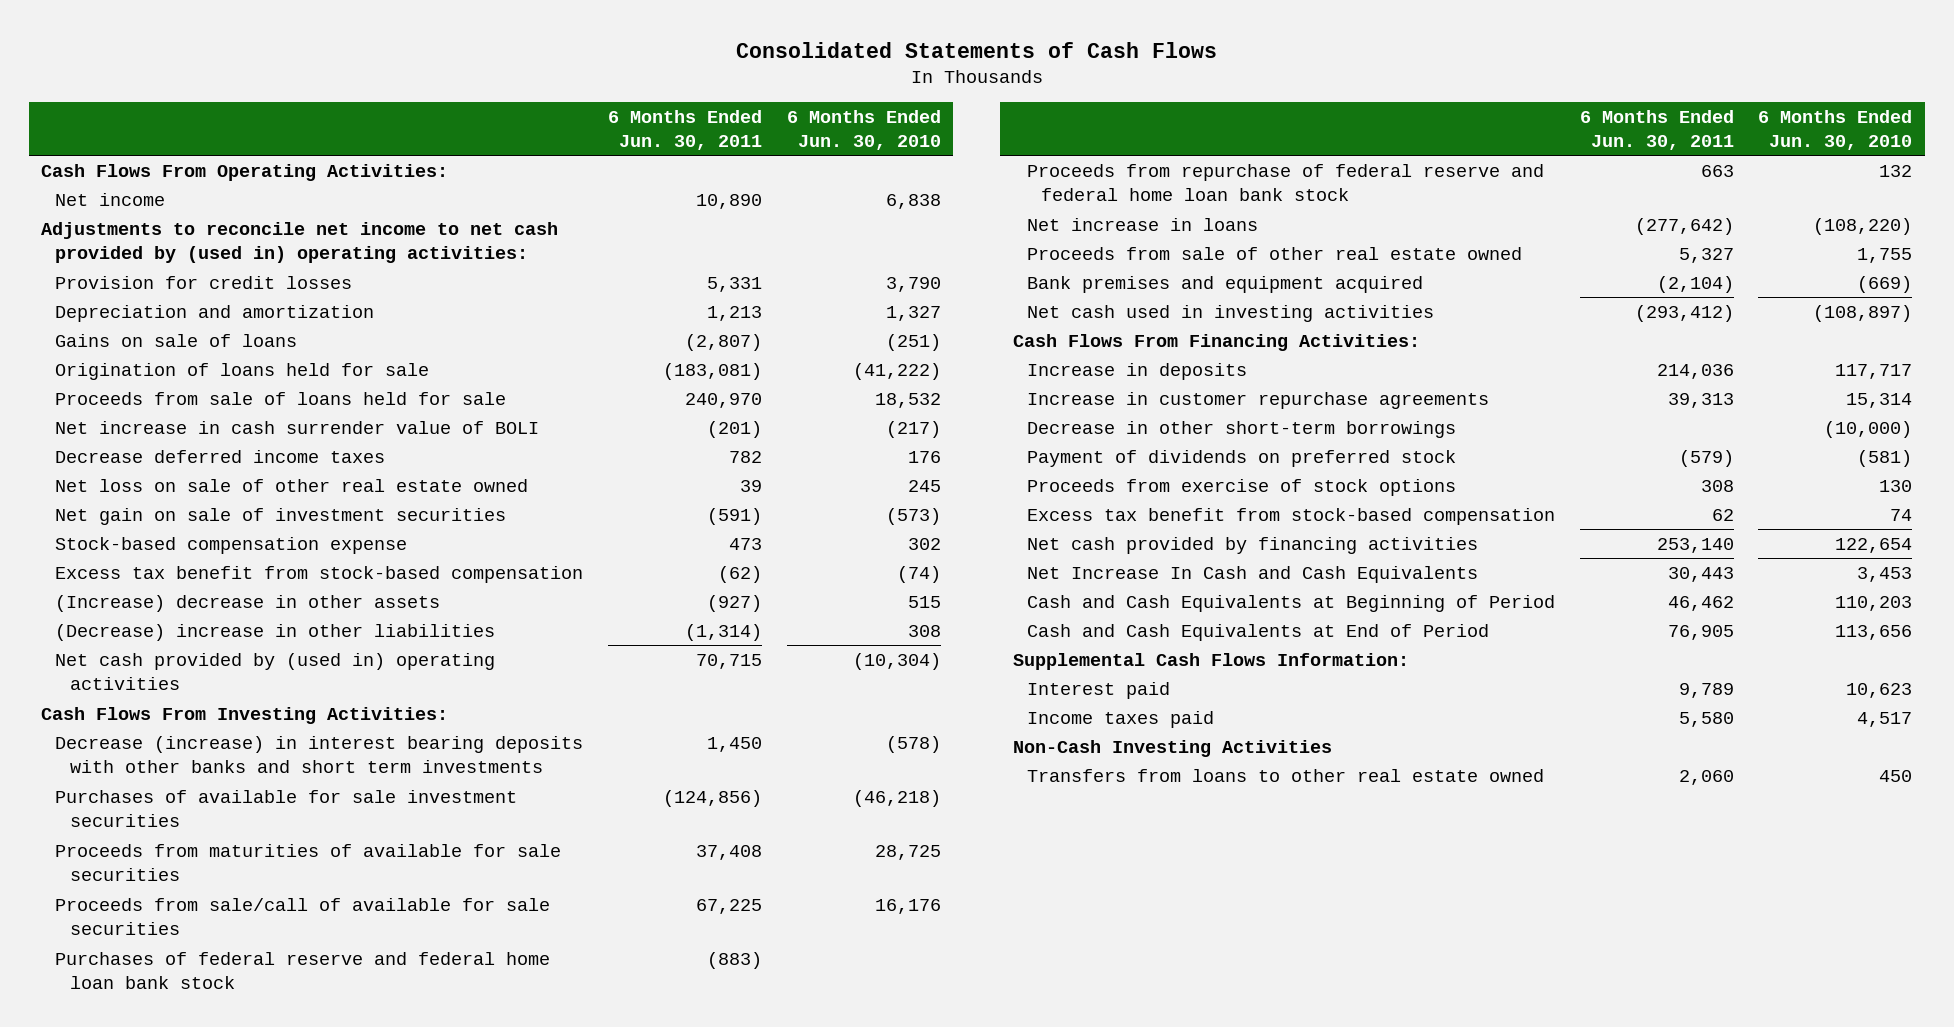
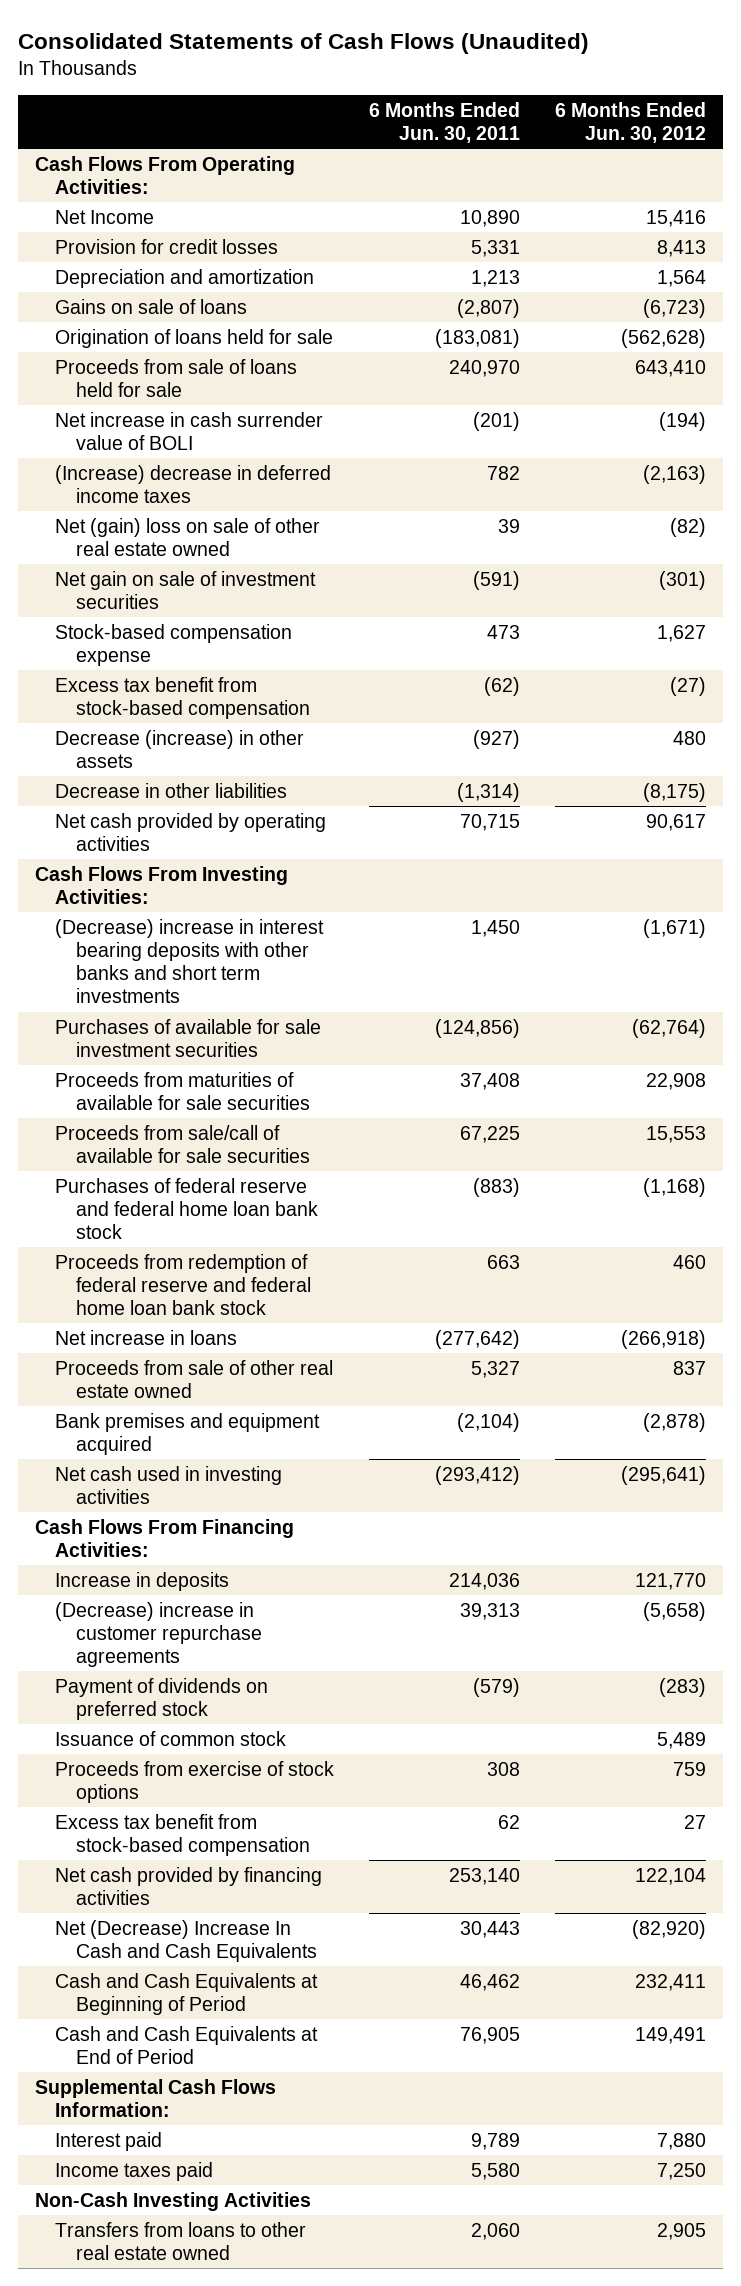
- Consolidated Statements of Cash Flows
+ Consolidated Statements of Cash Flows (Unaudited)
- | 6 Months Ended Jun. 30, 2011 | 6 Months Ended Jun. 30, 2010
+ | 6 Months Ended Jun. 30, 2011 | 6 Months Ended Jun. 30, 2012
- Net income | 10,890 | 6,838
- Adjustments to reconcile net income to net cash provided by (used in) operating activities:
+ Net Income | 10,890 | 15,416
- Decrease deferred income taxes | 782 | 176
- Net loss on sale of other real estate owned | 39 | 245
+ (Increase) decrease in deferred income taxes | 782 | (2,163)
+ Net (gain) loss on sale of other real estate owned | 39 | (82)
- (Increase) decrease in other assets | (927) | 515
- (Decrease) increase in other liabilities | (1,314) | 308
- Net cash provided by (used in) operating activities | 70,715 | (10,304)
+ Decrease (increase) in other assets | (927) | 480
+ Decrease in other liabilities | (1,314) | (8,175)
+ Net cash provided by operating activities | 70,715 | 90,617
- Decrease (increase) in interest bearing deposits with other banks and short term investments | 1,450 | (578)
+ (Decrease) increase in interest bearing deposits with other banks and short term investments | 1,450 | (1,671)
- Proceeds from repurchase of federal reserve and federal home loan bank stock | 663 | 132
+ Proceeds from redemption of federal reserve and federal home loan bank stock | 663 | 460
- Increase in customer repurchase agreements | 39,313 | 15,314
- Decrease in other short-term borrowings | | (10,000)
+ (Decrease) increase in customer repurchase agreements | 39,313 | (5,658)
+ Issuance of common stock | | 5,489
- Net Increase In Cash and Cash Equivalents | 30,443 | 3,453
+ Net (Decrease) Increase In Cash and Cash Equivalents | 30,443 | (82,920)

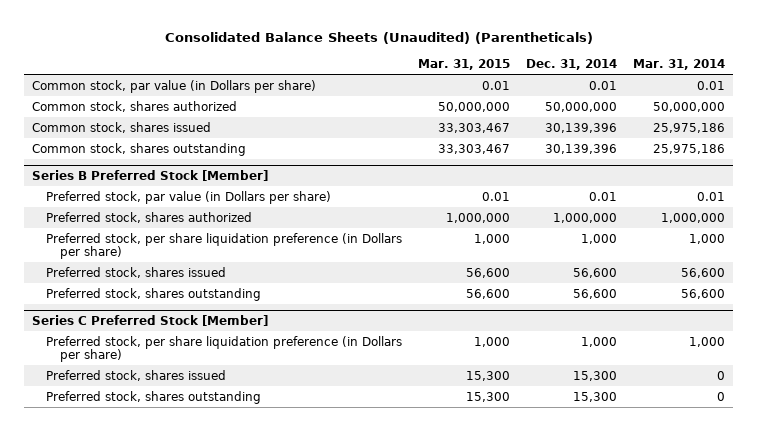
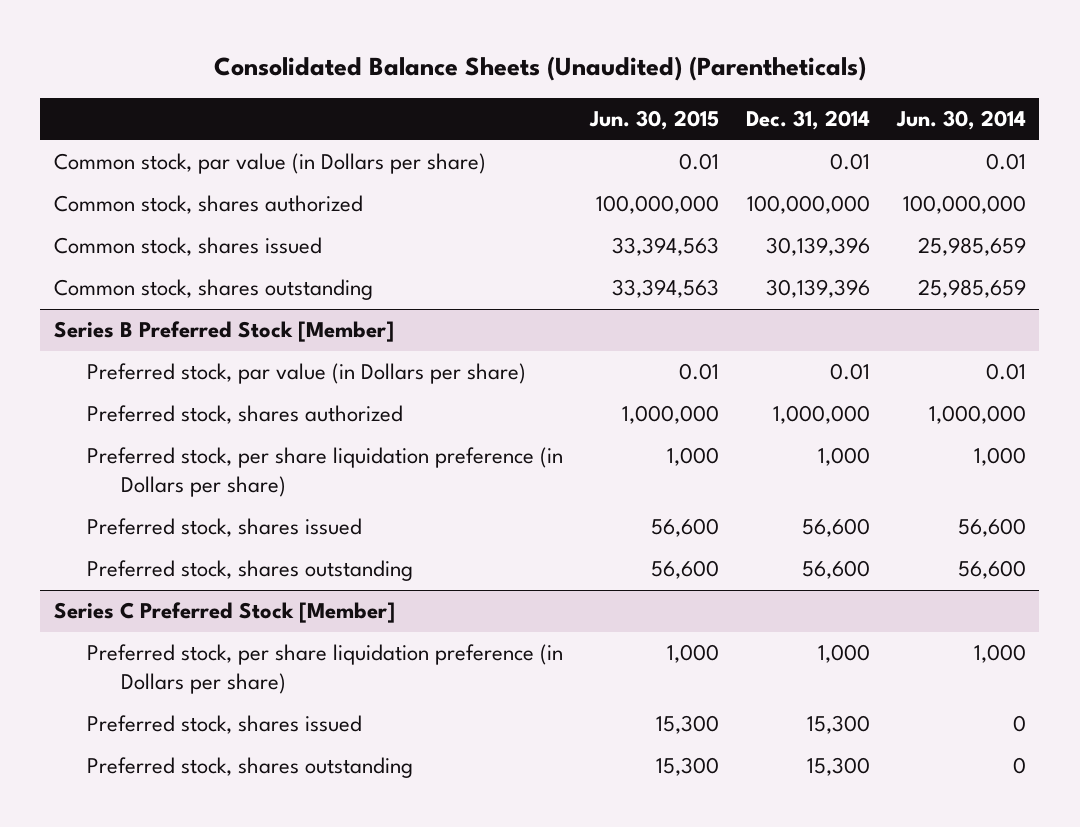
- | Mar. 31, 2015 | Dec. 31, 2014 | Mar. 31, 2014
+ | Jun. 30, 2015 | Dec. 31, 2014 | Jun. 30, 2014
- Common stock, shares authorized | 50,000,000 | 50,000,000 | 50,000,000
+ Common stock, shares authorized | 100,000,000 | 100,000,000 | 100,000,000

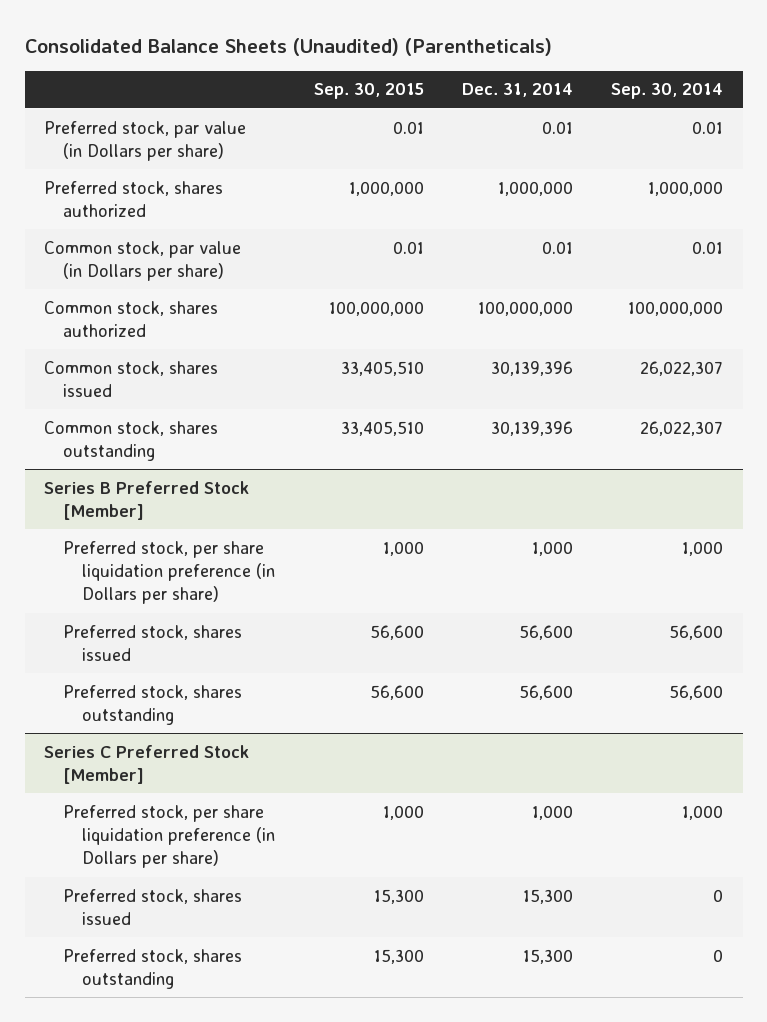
- | Jun. 30, 2015 | Dec. 31, 2014 | Jun. 30, 2014
+ | Sep. 30, 2015 | Dec. 31, 2014 | Sep. 30, 2014
+ Preferred stock, par value (in Dollars per share) | 0.01 | 0.01 | 0.01
+ Preferred stock, shares authorized | 1,000,000 | 1,000,000 | 1,000,000
@ Series B Preferred Stock [Member]
- Preferred stock, par value (in Dollars per share) | 0.01 | 0.01 | 0.01
- Preferred stock, shares authorized | 1,000,000 | 1,000,000 | 1,000,000

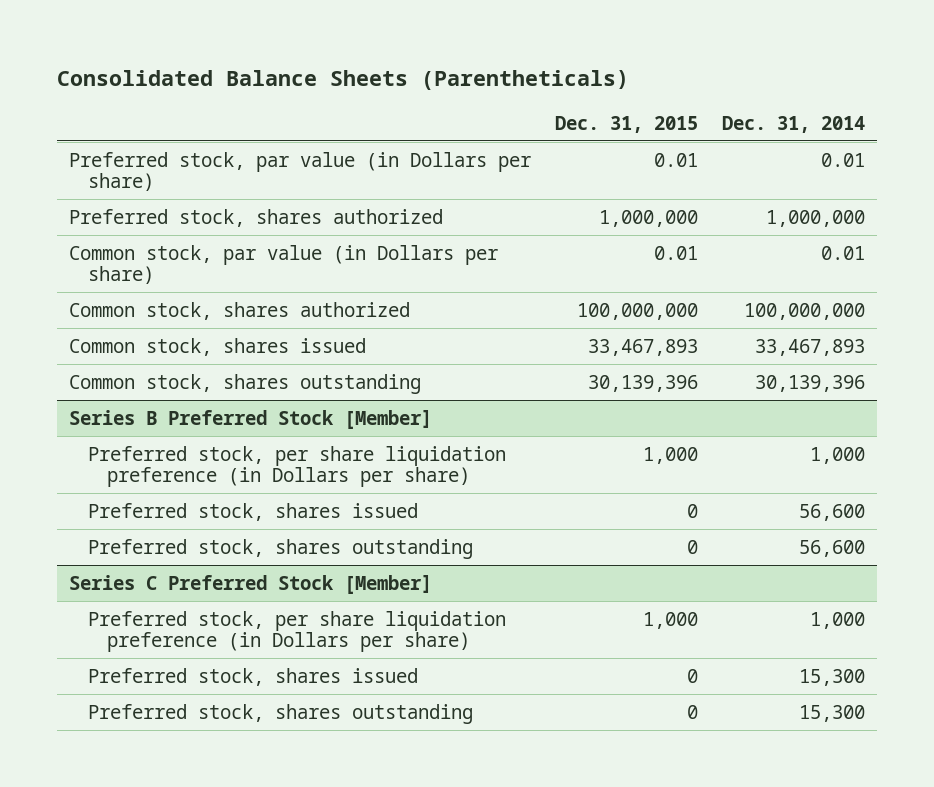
- Consolidated Balance Sheets (Unaudited) (Parentheticals)
+ Consolidated Balance Sheets (Parentheticals)
- | Sep. 30, 2015 | Dec. 31, 2014 | Sep. 30, 2014
+ | Dec. 31, 2015 | Dec. 31, 2014
- Common stock, shares issued | 33,405,510 | 30,139,396 | 26,022,307
+ Common stock, shares issued | 33,467,893 | 33,467,893

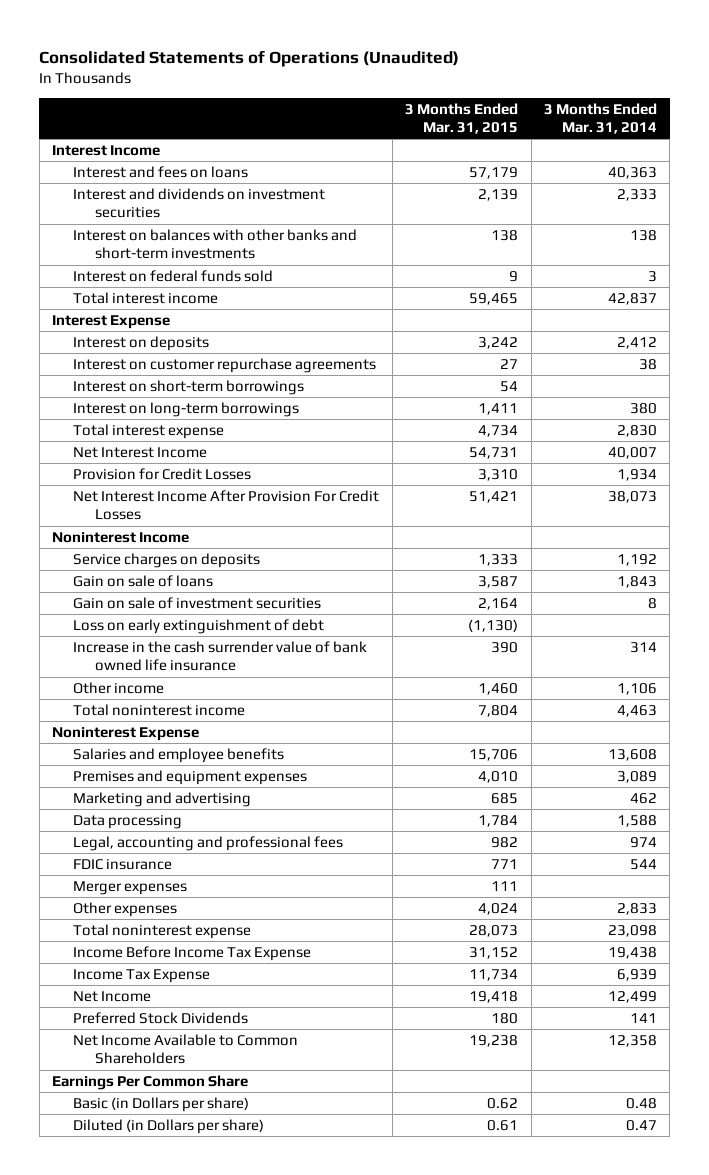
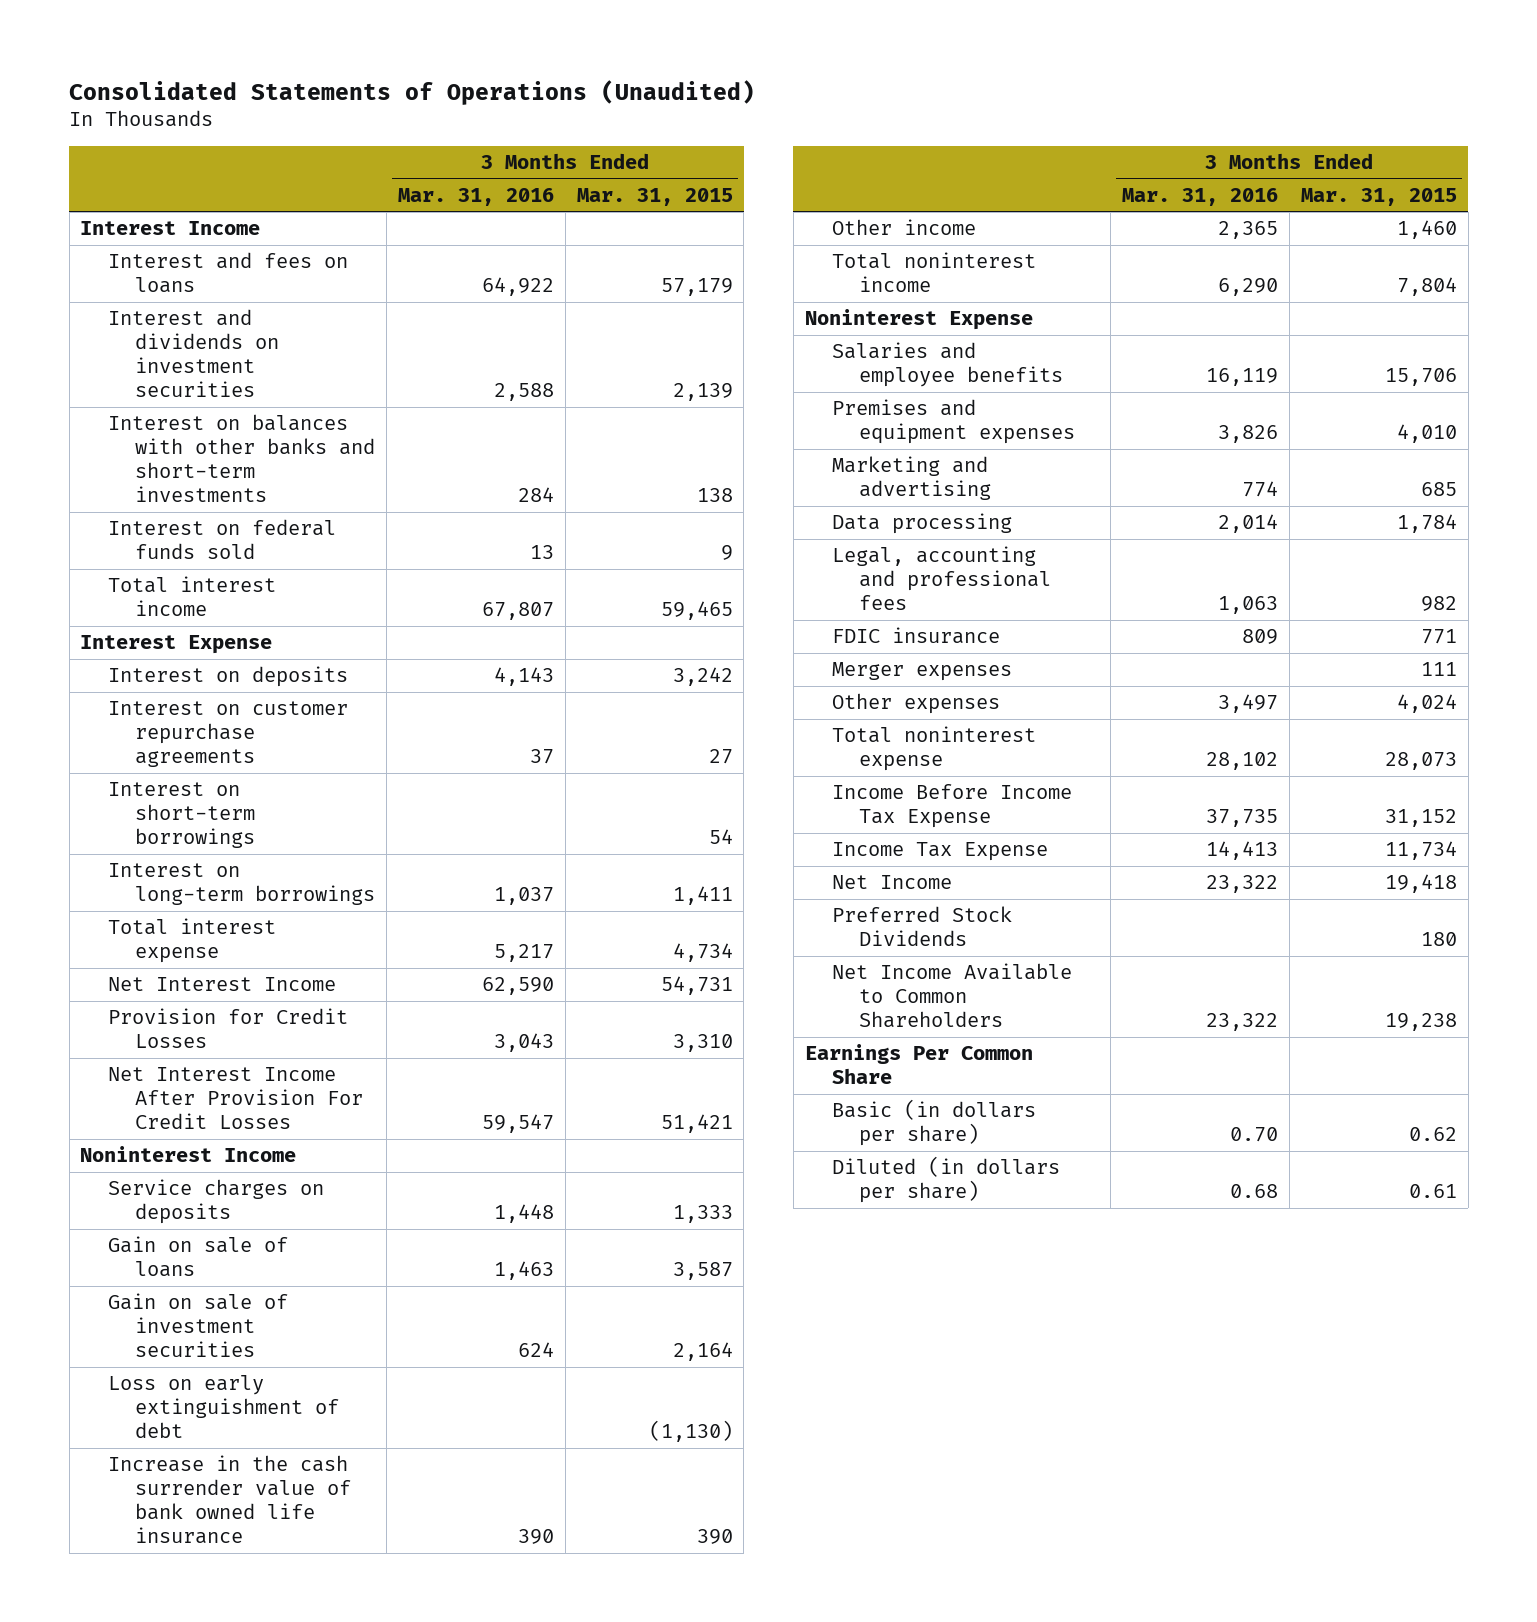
- | 3 Months Ended Mar. 31, 2015 | 3 Months Ended Mar. 31, 2014
+ | 3 Months Ended Mar. 31, 2016 | 3 Months Ended Mar. 31, 2015
- Basic (in Dollars per share) | 0.62 | 0.48
- Diluted (in Dollars per share) | 0.61 | 0.47
+ Basic (in dollars per share) | 0.70 | 0.62
+ Diluted (in dollars per share) | 0.68 | 0.61

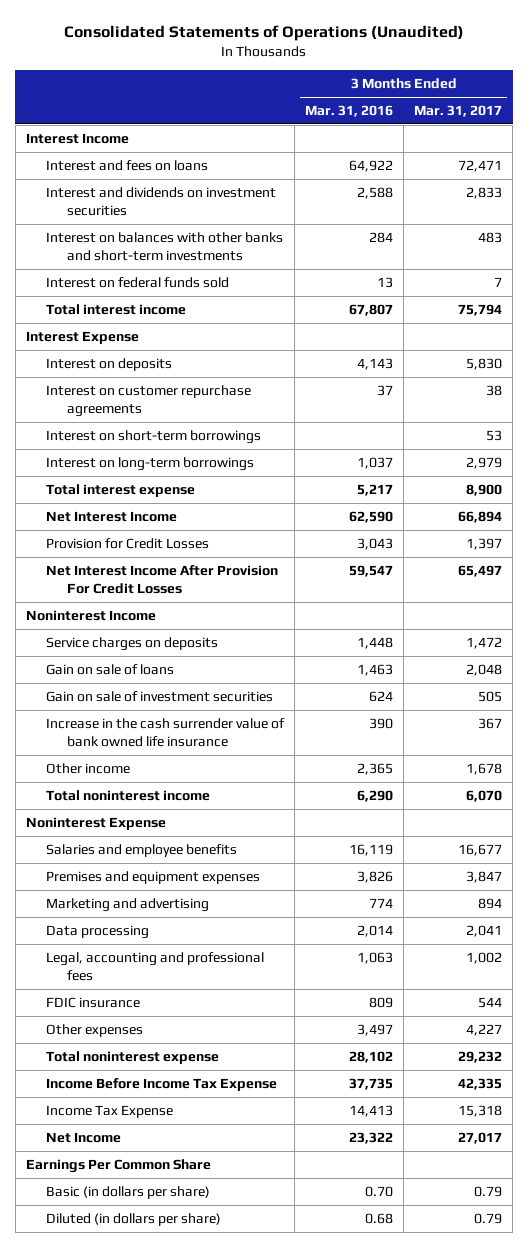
- | 3 Months Ended Mar. 31, 2016 | 3 Months Ended Mar. 31, 2015
+ | 3 Months Ended Mar. 31, 2016 | 3 Months Ended Mar. 31, 2017
- Loss on early extinguishment of debt | | (1,130)
- Merger expenses | | 111
- Preferred Stock Dividends | | 180
- Net Income Available to Common Shareholders | 23,322 | 19,238

